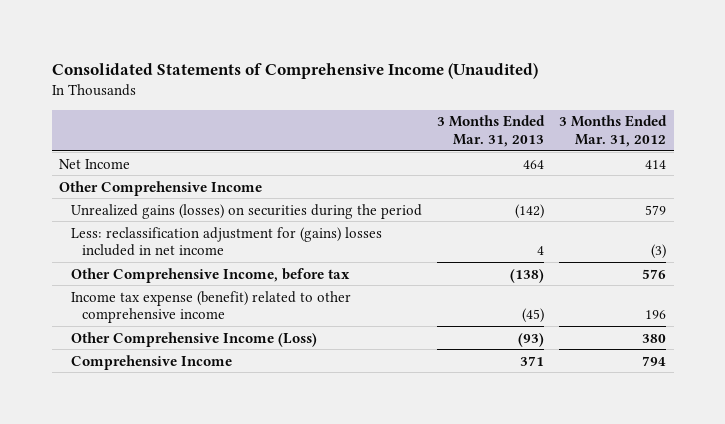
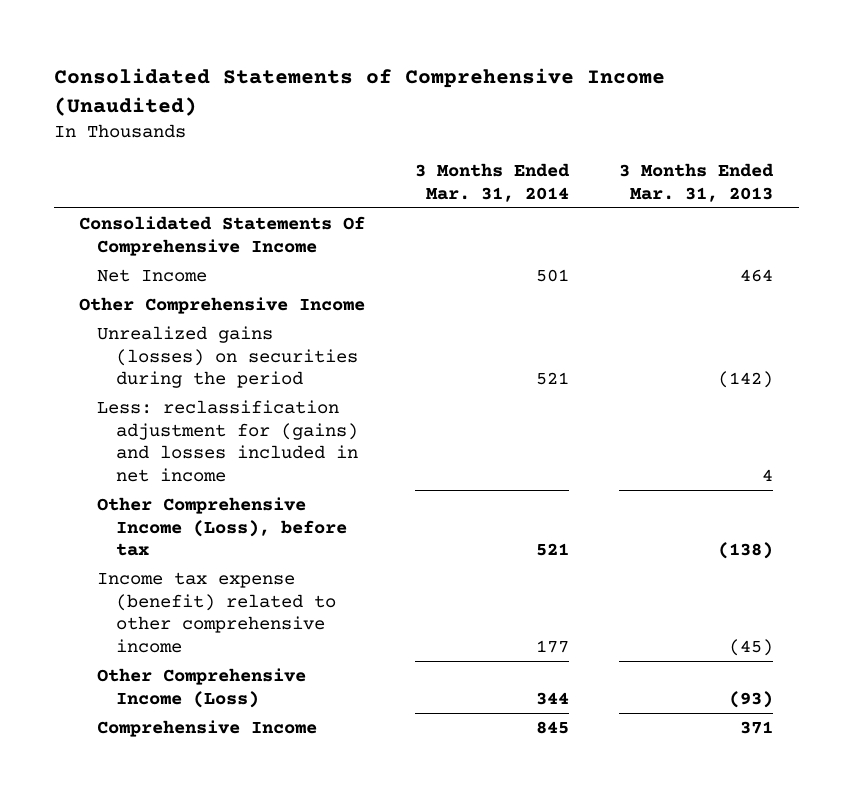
- | 3 Months Ended Mar. 31, 2013 | 3 Months Ended Mar. 31, 2012
+ | 3 Months Ended Mar. 31, 2014 | 3 Months Ended Mar. 31, 2013
+ Consolidated Statements Of Comprehensive Income
- Less: reclassification adjustment for (gains) losses included in net income | 4 | (3)
- Other Comprehensive Income, before tax | (138) | 576
+ Less: reclassification adjustment for (gains) and losses included in net income | | 4
+ Other Comprehensive Income (Loss), before tax | 521 | (138)

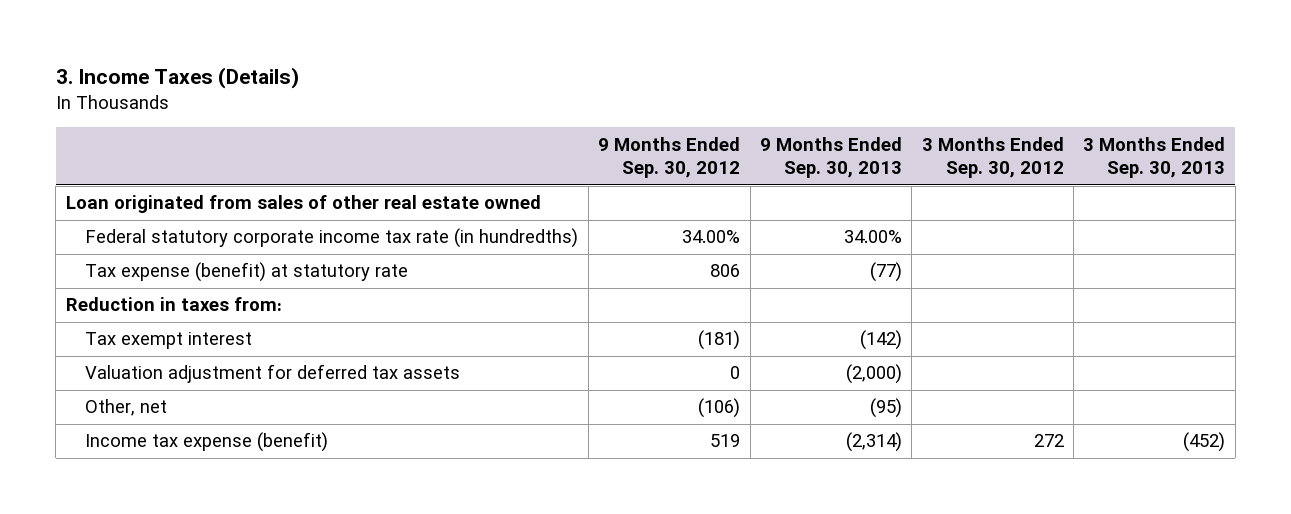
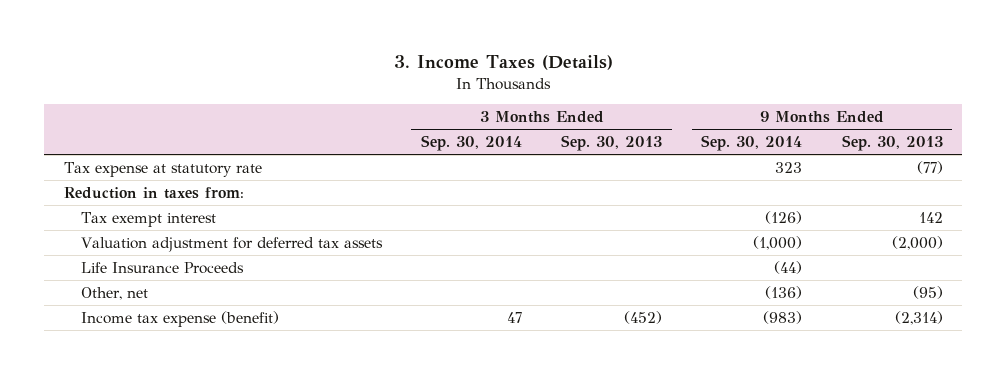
- | 9 Months Ended Sep. 30, 2012 | 9 Months Ended Sep. 30, 2013 | 3 Months Ended Sep. 30, 2012 | 3 Months Ended Sep. 30, 2013
+ | 3 Months Ended Sep. 30, 2014 | 3 Months Ended Sep. 30, 2013 | 9 Months Ended Sep. 30, 2014 | 9 Months Ended Sep. 30, 2013
- Loan originated from sales of other real estate owned
- Federal statutory corporate income tax rate (in hundredths) | 34.00% | 34.00% | |
- Tax expense (benefit) at statutory rate | 806 | (77) | |
+ Tax expense at statutory rate | | | 323 | (77)
- Tax exempt interest | (181) | (142) | |
+ Tax exempt interest | | | (126) | 142
+ Life Insurance Proceeds | | | (44) |

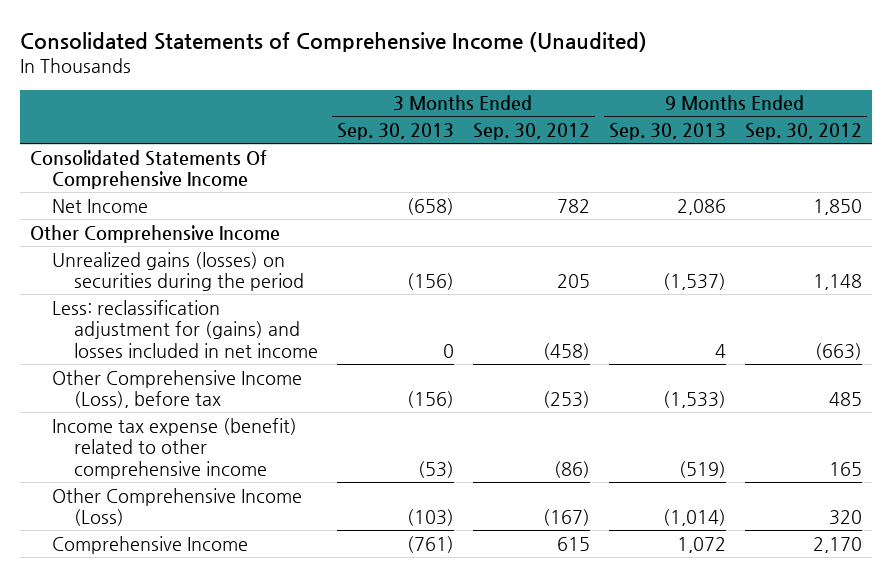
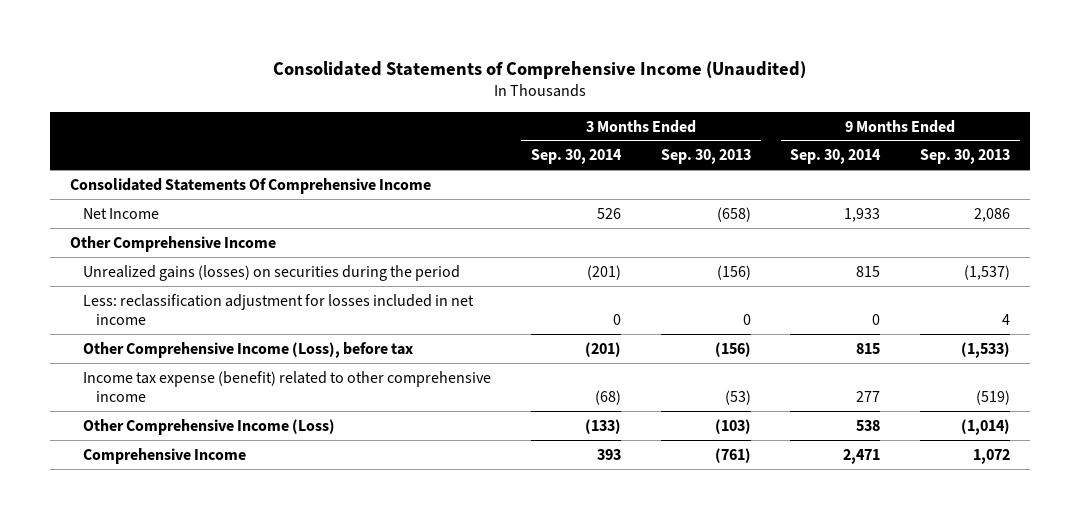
- | 3 Months Ended Sep. 30, 2013 | 3 Months Ended Sep. 30, 2012 | 9 Months Ended Sep. 30, 2013 | 9 Months Ended Sep. 30, 2012
+ | 3 Months Ended Sep. 30, 2014 | 3 Months Ended Sep. 30, 2013 | 9 Months Ended Sep. 30, 2014 | 9 Months Ended Sep. 30, 2013
- Less: reclassification adjustment for (gains) and losses included in net income | 0 | (458) | 4 | (663)
+ Less: reclassification adjustment for losses included in net income | 0 | 0 | 0 | 4

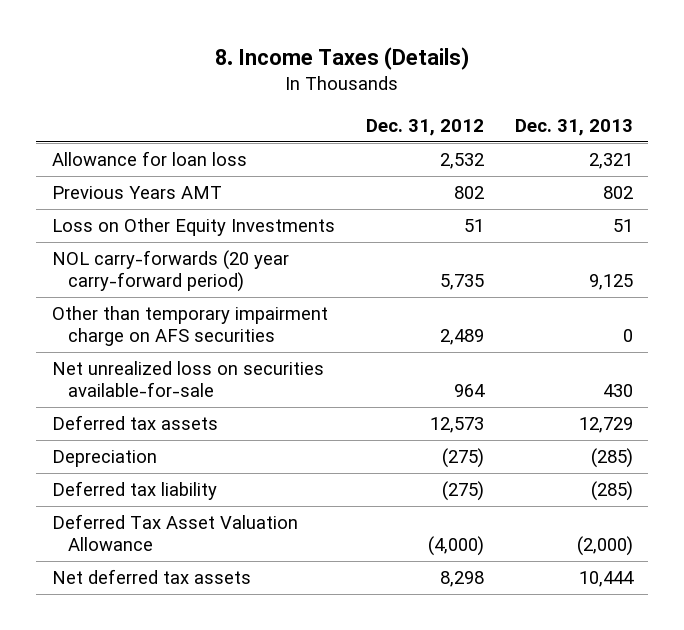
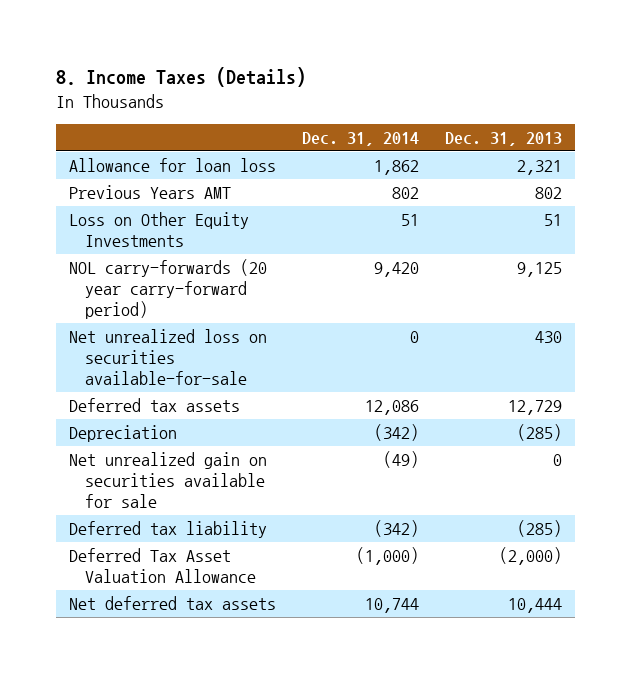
- | Dec. 31, 2012 | Dec. 31, 2013
+ | Dec. 31, 2014 | Dec. 31, 2013
- Other than temporary impairment charge on AFS securities | 2,489 | 0
+ Net unrealized gain on securities available for sale | (49) | 0

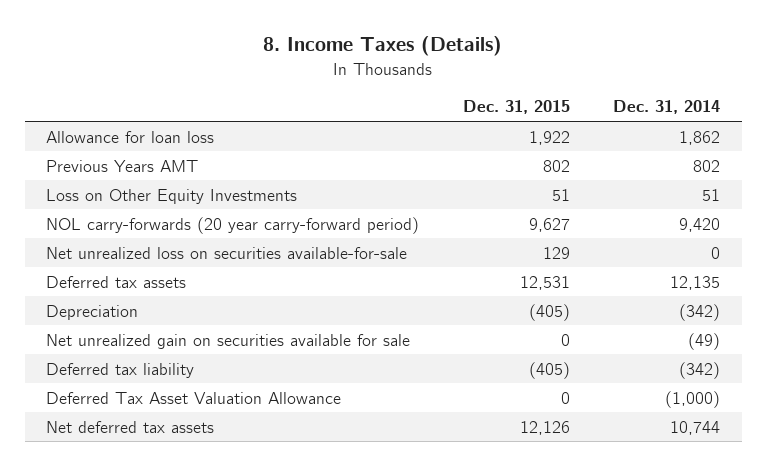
- | Dec. 31, 2014 | Dec. 31, 2013
+ | Dec. 31, 2015 | Dec. 31, 2014
- Deferred tax assets | 12,086 | 12,729
+ Deferred tax assets | 12,531 | 12,135

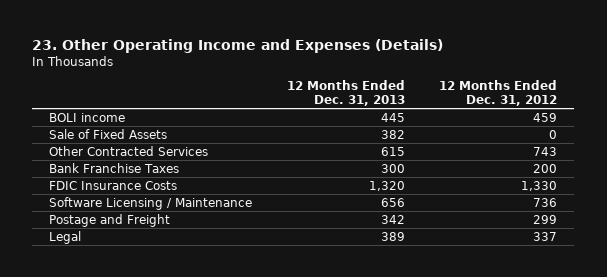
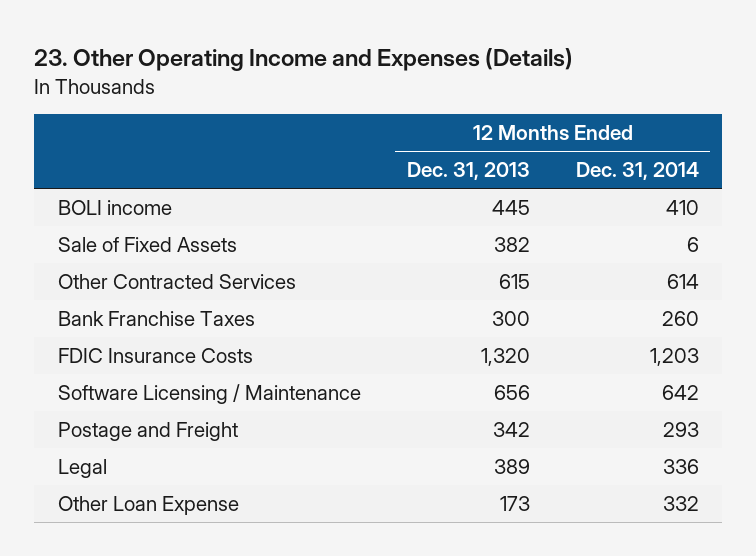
- | 12 Months Ended Dec. 31, 2013 | 12 Months Ended Dec. 31, 2012
+ | 12 Months Ended Dec. 31, 2013 | 12 Months Ended Dec. 31, 2014
+ Other Loan Expense | 173 | 332

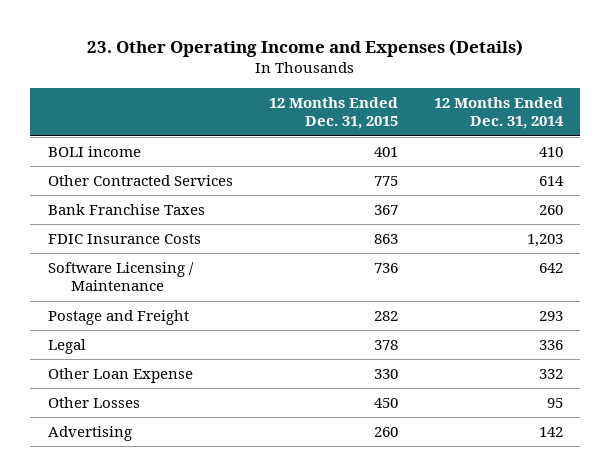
- | 12 Months Ended Dec. 31, 2013 | 12 Months Ended Dec. 31, 2014
+ | 12 Months Ended Dec. 31, 2015 | 12 Months Ended Dec. 31, 2014
- Sale of Fixed Assets | 382 | 6
+ Other Losses | 450 | 95
+ Advertising | 260 | 142

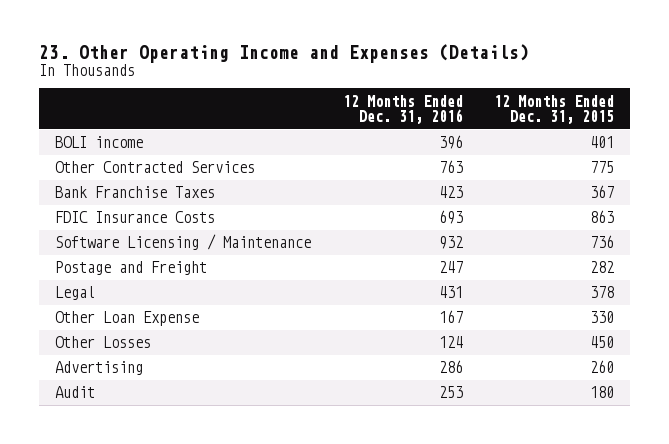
- | 12 Months Ended Dec. 31, 2015 | 12 Months Ended Dec. 31, 2014
+ | 12 Months Ended Dec. 31, 2016 | 12 Months Ended Dec. 31, 2015
+ Audit | 253 | 180

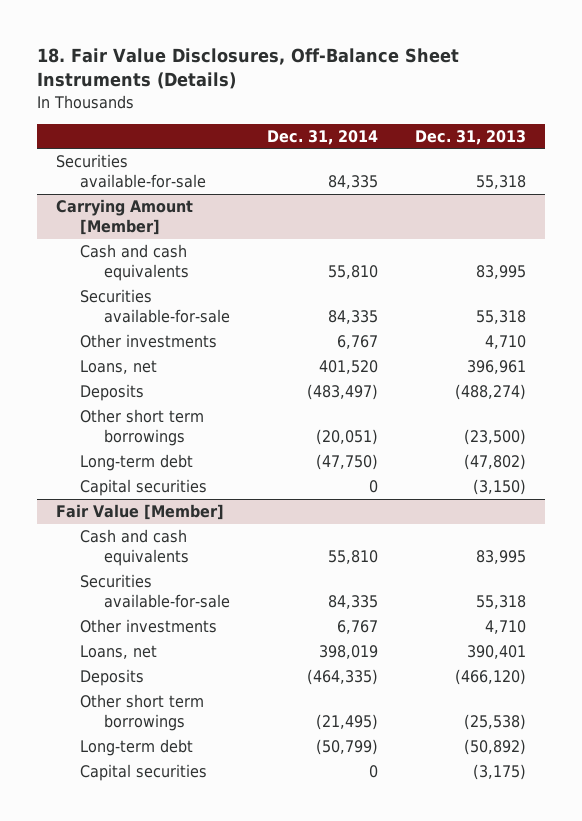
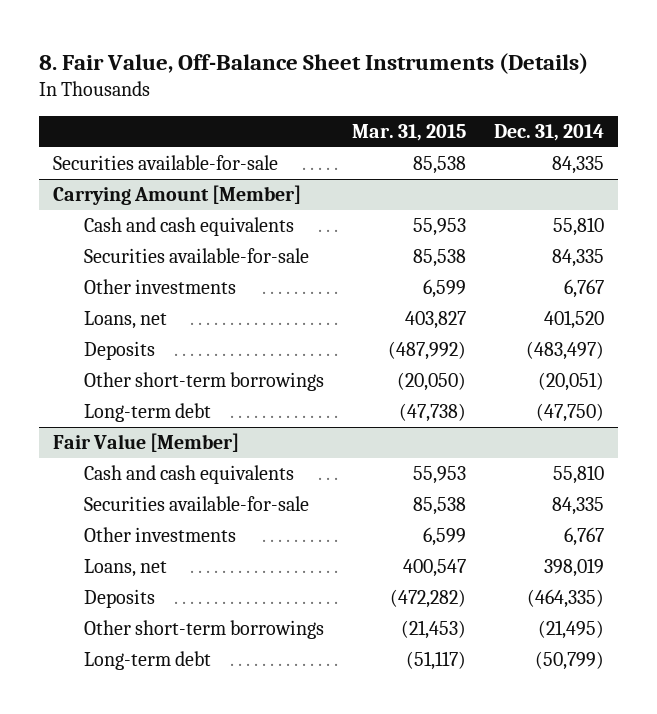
- 18. Fair Value Disclosures, Off-Balance Sheet Instruments (Details)
+ 8. Fair Value, Off-Balance Sheet Instruments (Details)
- | Dec. 31, 2014 | Dec. 31, 2013
+ | Mar. 31, 2015 | Dec. 31, 2014
@ Carrying Amount [Member]
- Other short term borrowings | (20,051) | (23,500)
+ Other short-term borrowings | (20,050) | (20,051)
- Capital securities | 0 | (3,150)
@ Fair Value [Member]
- Other short term borrowings | (21,495) | (25,538)
+ Other short-term borrowings | (21,453) | (21,495)
- Capital securities | 0 | (3,175)

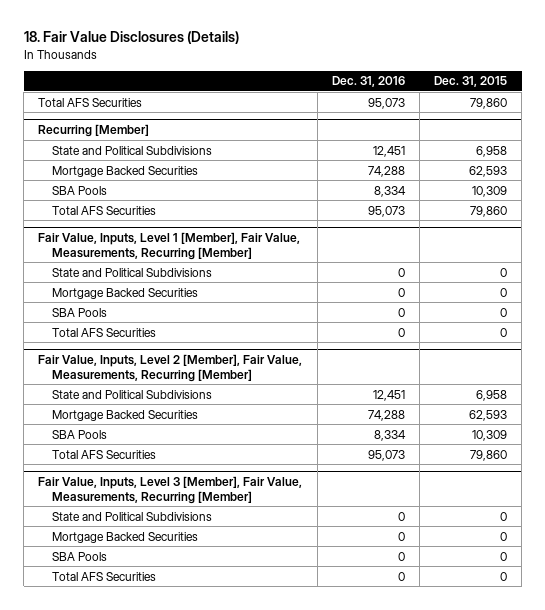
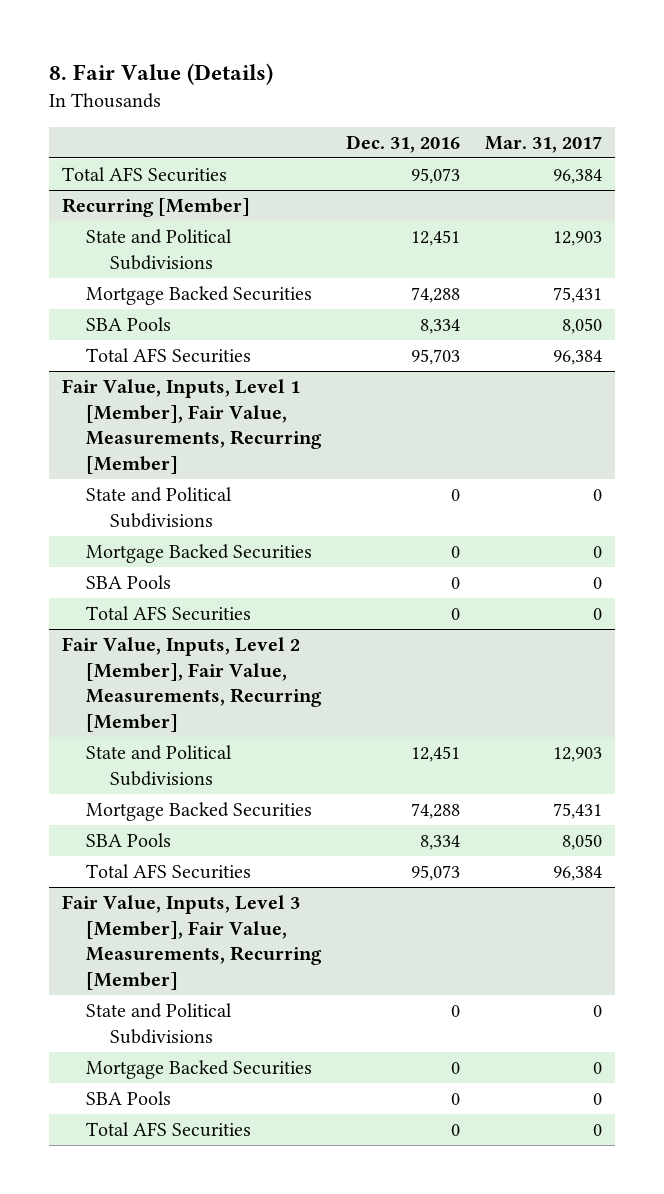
- 18. Fair Value Disclosures (Details)
+ 8. Fair Value (Details)
- | Dec. 31, 2016 | Dec. 31, 2015
+ | Dec. 31, 2016 | Mar. 31, 2017
@ Recurring [Member]
- Total AFS Securities | 95,073 | 79,860
+ Total AFS Securities | 95,703 | 96,384

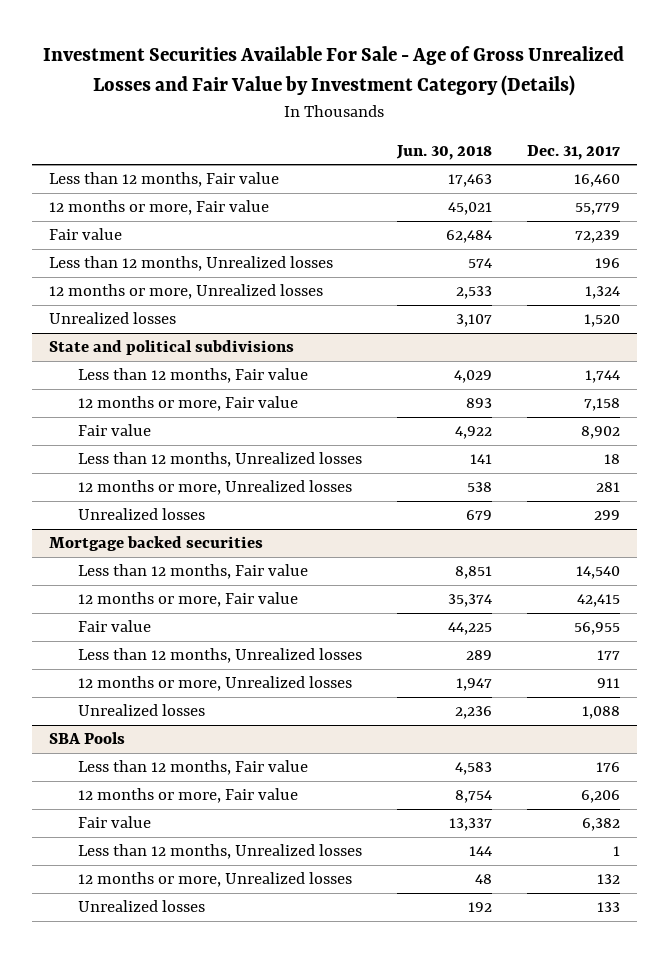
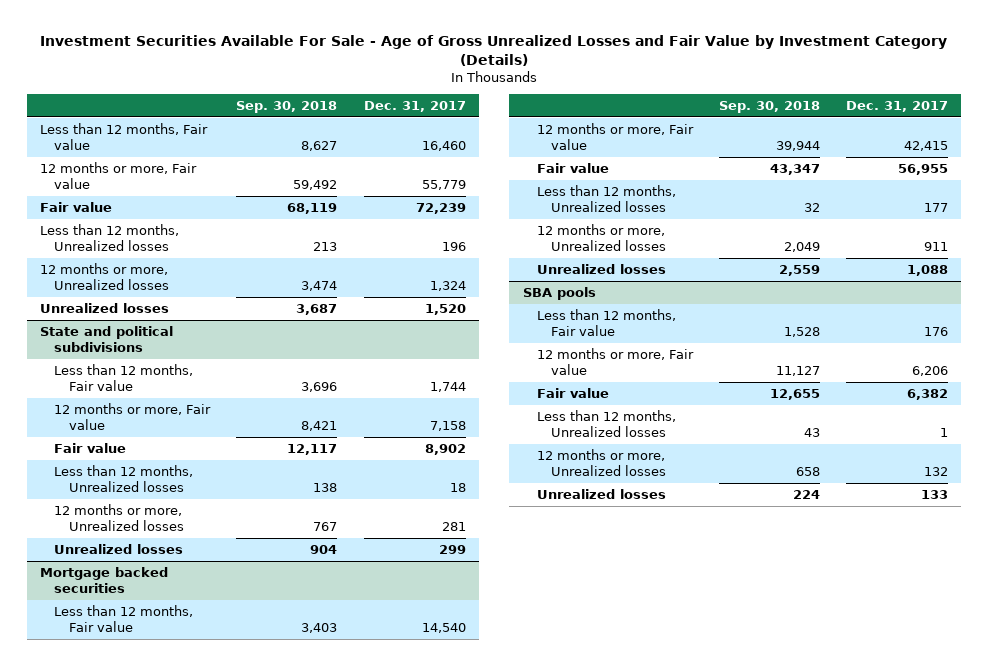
- | Jun. 30, 2018 | Dec. 31, 2017
+ | Sep. 30, 2018 | Dec. 31, 2017
- SBA Pools
+ SBA pools

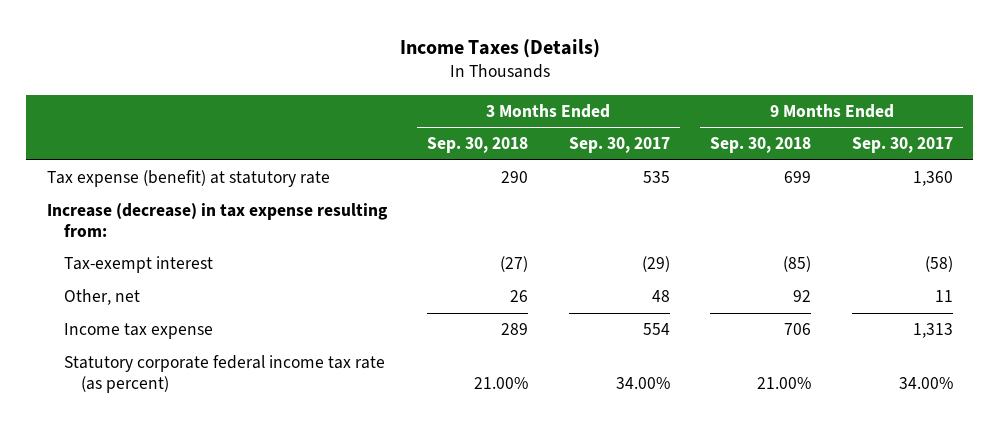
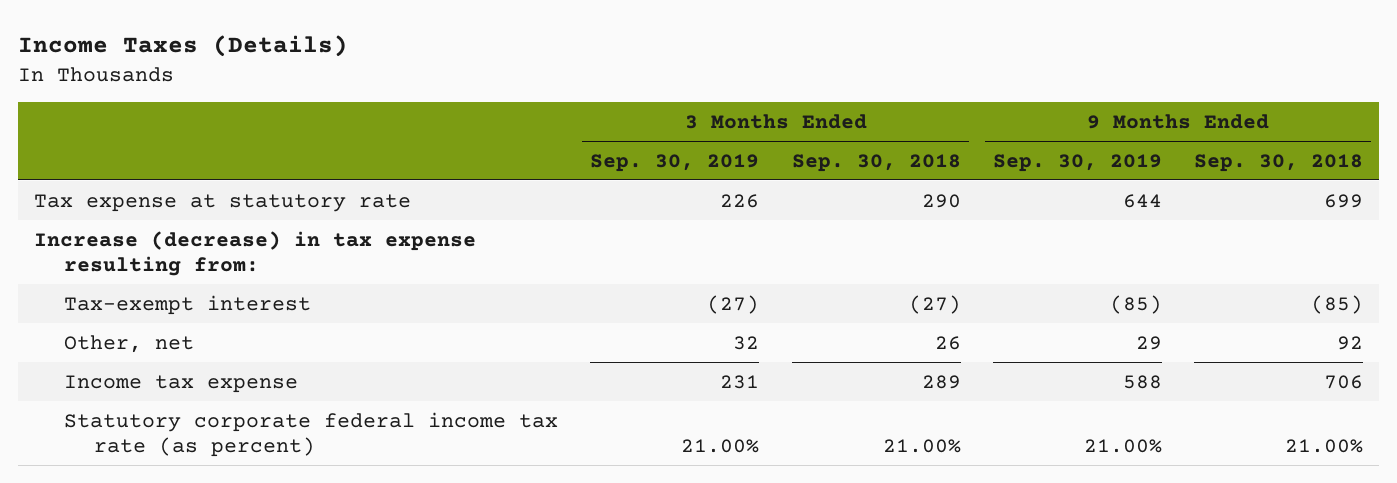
- | 3 Months Ended Sep. 30, 2018 | 3 Months Ended Sep. 30, 2017 | 9 Months Ended Sep. 30, 2018 | 9 Months Ended Sep. 30, 2017
+ | 3 Months Ended Sep. 30, 2019 | 3 Months Ended Sep. 30, 2018 | 9 Months Ended Sep. 30, 2019 | 9 Months Ended Sep. 30, 2018
- Tax expense (benefit) at statutory rate | 290 | 535 | 699 | 1,360
+ Tax expense at statutory rate | 226 | 290 | 644 | 699

